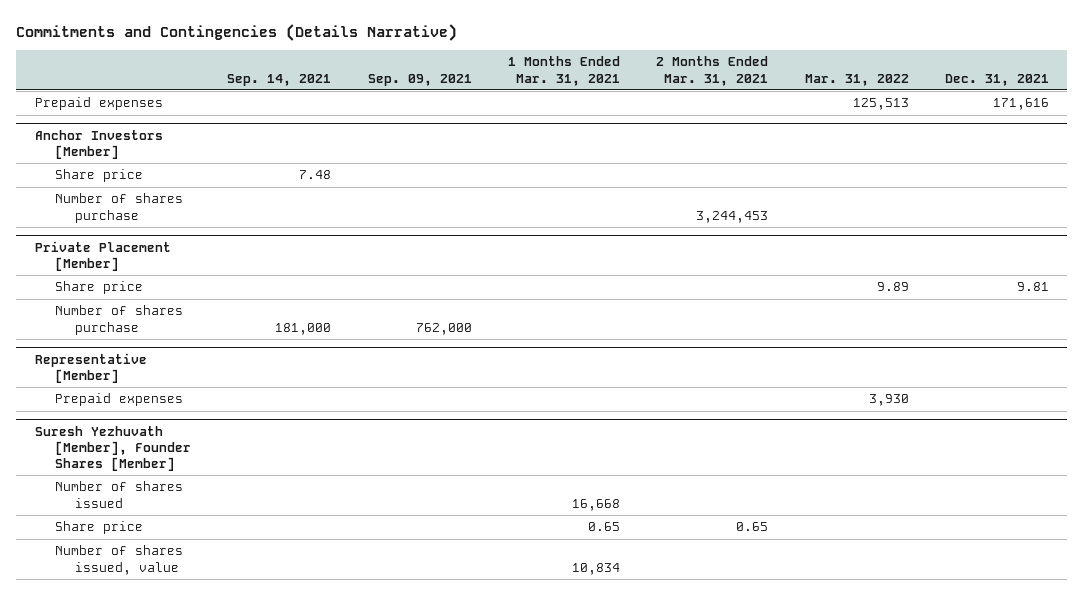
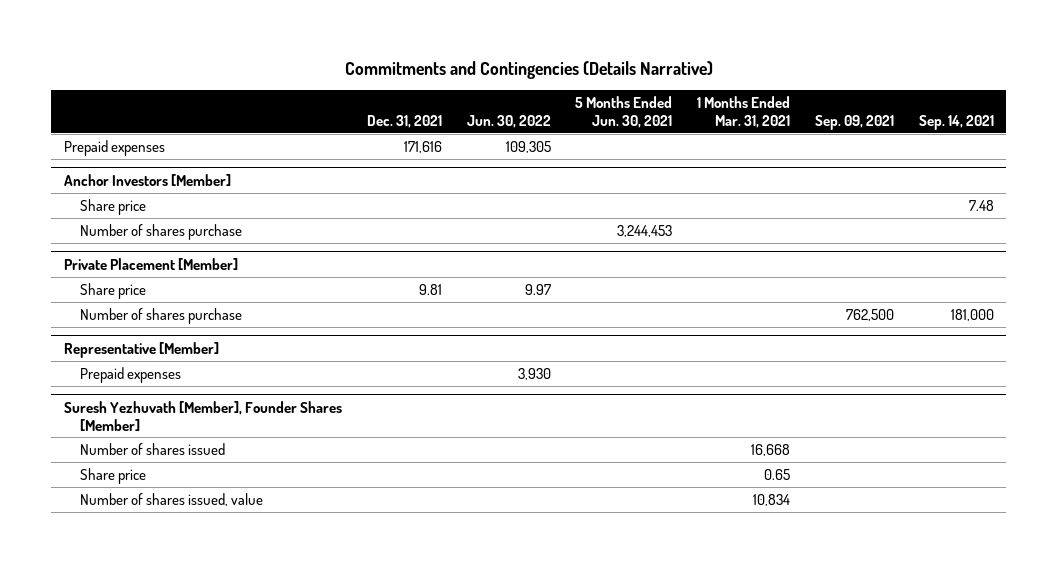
- | Sep. 14, 2021 | Sep. 09, 2021 | 1 Months Ended Mar. 31, 2021 | 2 Months Ended Mar. 31, 2021 | Mar. 31, 2022 | Dec. 31, 2021
+ | Dec. 31, 2021 | Jun. 30, 2022 | 5 Months Ended Jun. 30, 2021 | 1 Months Ended Mar. 31, 2021 | Sep. 09, 2021 | Sep. 14, 2021
@ Private Placement [Member]
- Number of shares purchase | 181,000 | 762,000 | | | |
+ Number of shares purchase | | | | | 762,500 | 181,000

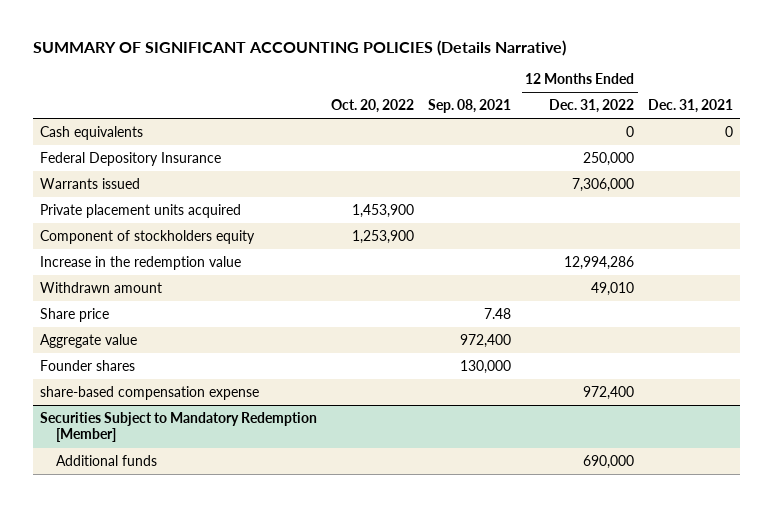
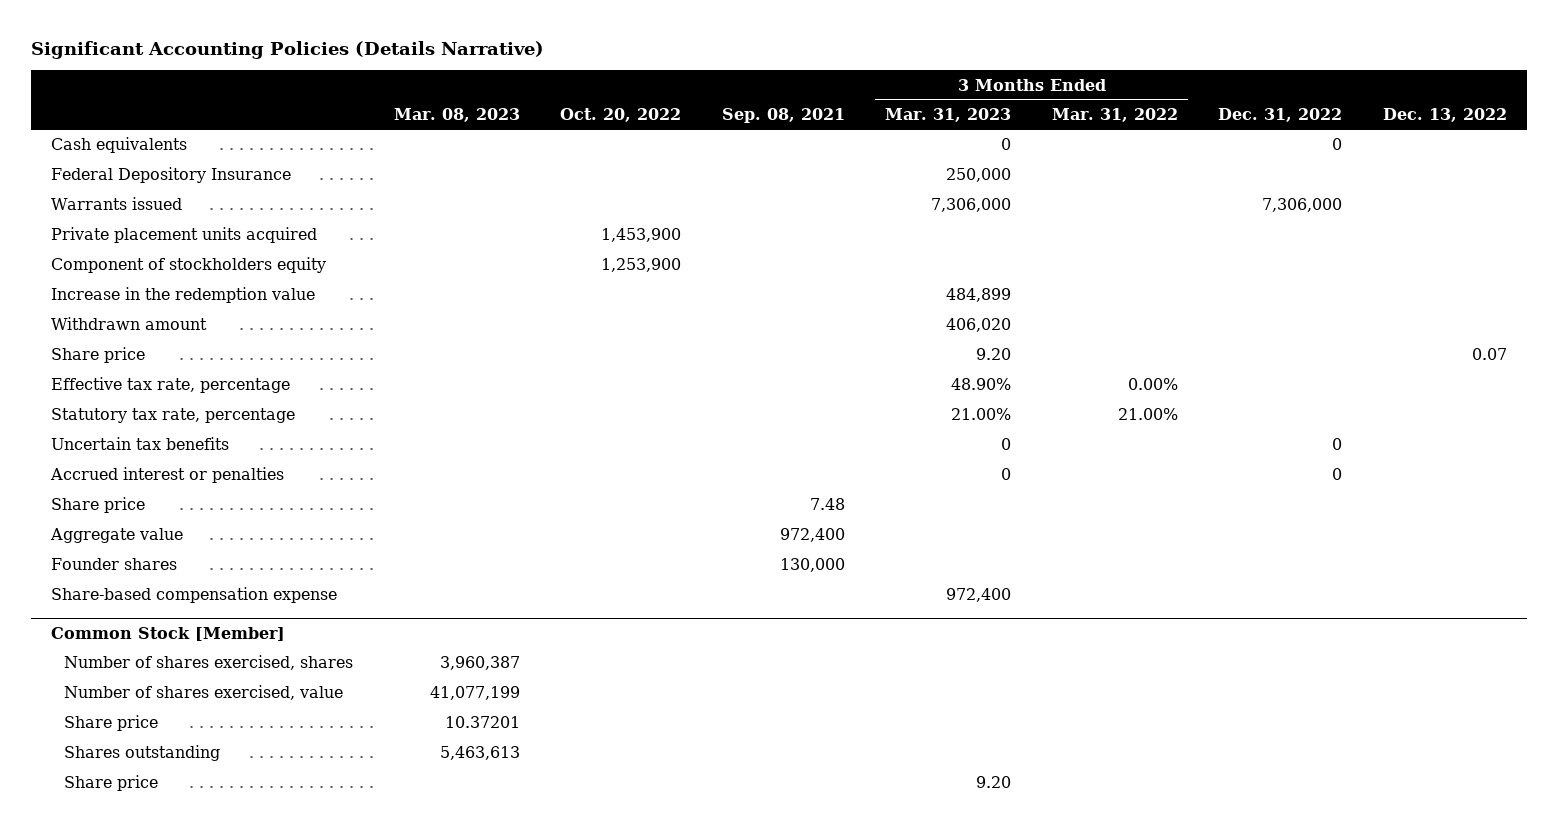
- SUMMARY OF SIGNIFICANT ACCOUNTING POLICIES (Details Narrative)
+ Significant Accounting Policies (Details Narrative)
- | Oct. 20, 2022 | Sep. 08, 2021 | 12 Months Ended Dec. 31, 2022 | Dec. 31, 2021
+ | Mar. 08, 2023 | Oct. 20, 2022 | Sep. 08, 2021 | 3 Months Ended Mar. 31, 2023 | 3 Months Ended Mar. 31, 2022 | Dec. 31, 2022 | Dec. 13, 2022
+ Share price | | | | 9.20 | | | 0.07
+ Effective tax rate, percentage | | | | 48.90% | 0.00% | |
+ Statutory tax rate, percentage | | | | 21.00% | 21.00% | |
+ Uncertain tax benefits | | | | 0 | | 0 |
+ Accrued interest or penalties | | | | 0 | | 0 |
- share-based compensation expense | | | 972,400 |
- Securities Subject to Mandatory Redemption [Member]
- Additional funds | | | 690,000 |
+ Share-based compensation expense | | | | 972,400 | | |
+ Common Stock [Member]
+ Number of shares exercised, shares | 3,960,387 | | | | | |
+ Number of shares exercised, value | 41,077,199 | | | | | |
+ Share price | 10.37201 | | | | | |
+ Shares outstanding | 5,463,613 | | | | | |
+ Share price | | | | 9.20 | | |

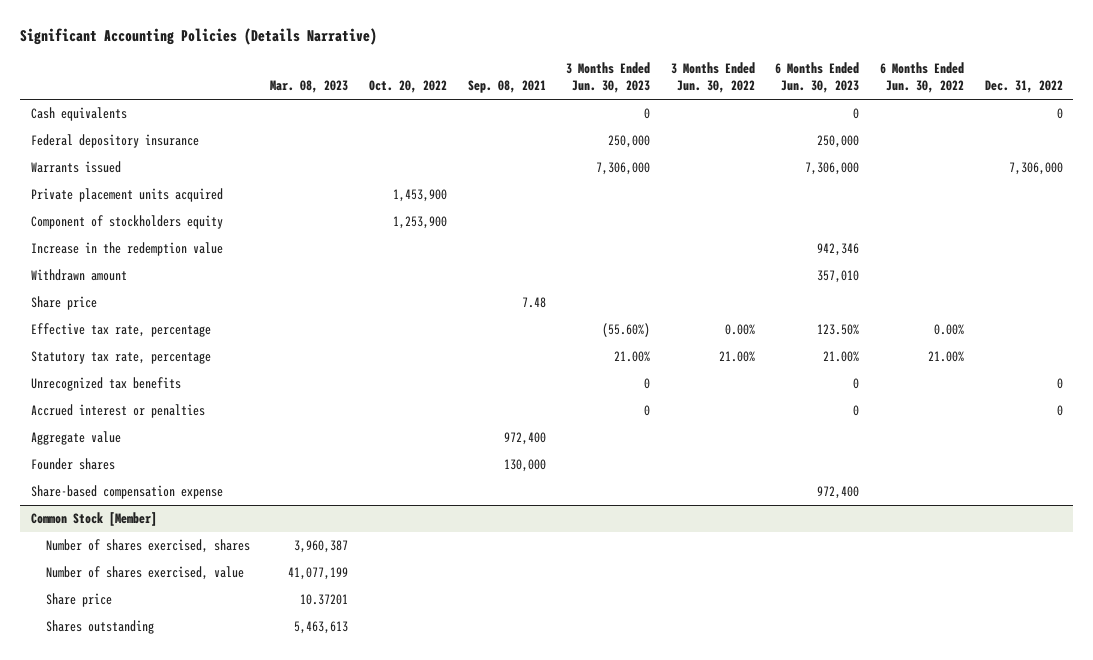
- | Mar. 08, 2023 | Oct. 20, 2022 | Sep. 08, 2021 | 3 Months Ended Mar. 31, 2023 | 3 Months Ended Mar. 31, 2022 | Dec. 31, 2022 | Dec. 13, 2022
+ | Mar. 08, 2023 | Oct. 20, 2022 | Sep. 08, 2021 | 3 Months Ended Jun. 30, 2023 | 3 Months Ended Jun. 30, 2022 | 6 Months Ended Jun. 30, 2023 | 6 Months Ended Jun. 30, 2022 | Dec. 31, 2022
- Federal Depository Insurance | | | | 250,000 | | |
+ Federal depository insurance | | | | 250,000 | | 250,000 | |
- Share price | | | | 9.20 | | | 0.07
moved up: Share price | | | 7.48 | | | | |
- Uncertain tax benefits | | | | 0 | | 0 |
+ Unrecognized tax benefits | | | | 0 | | 0 | | 0
@ Common Stock [Member]
- Share price | | | | 9.20 | | |

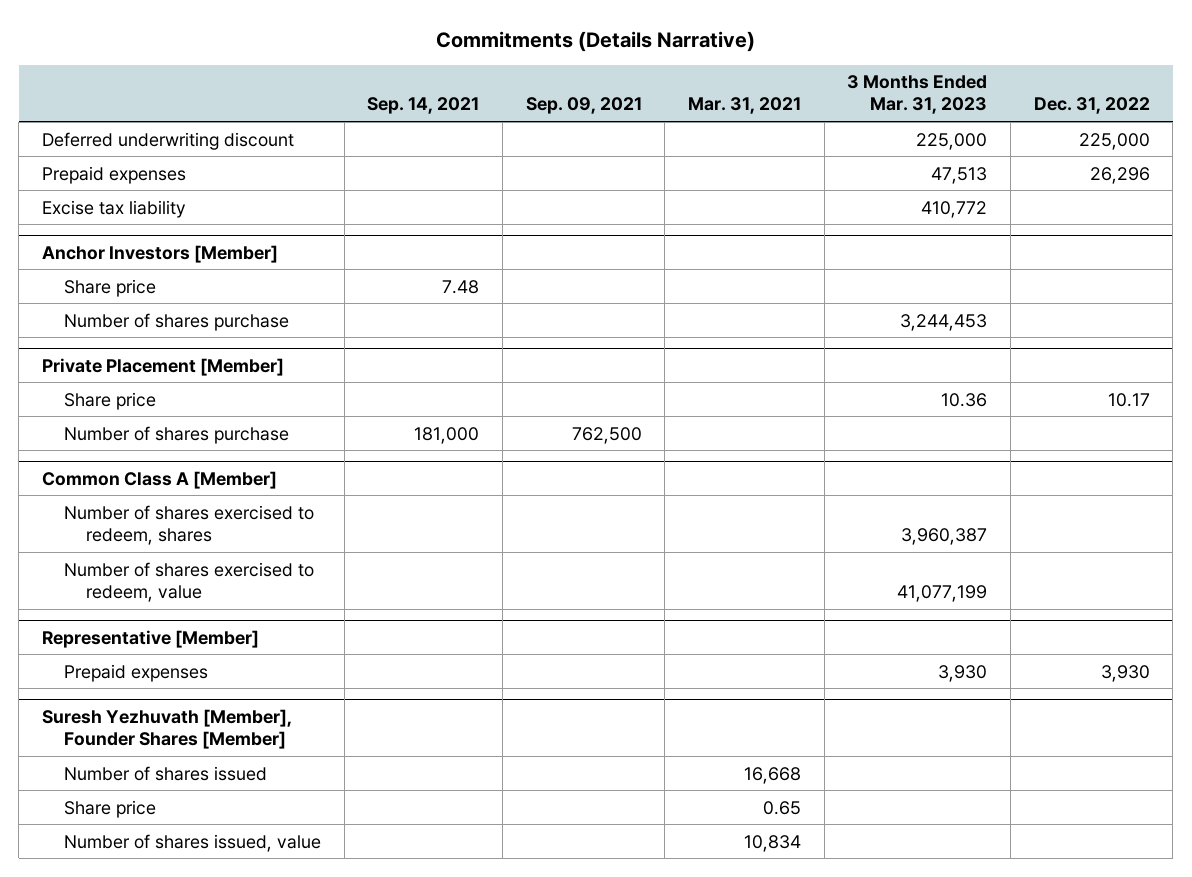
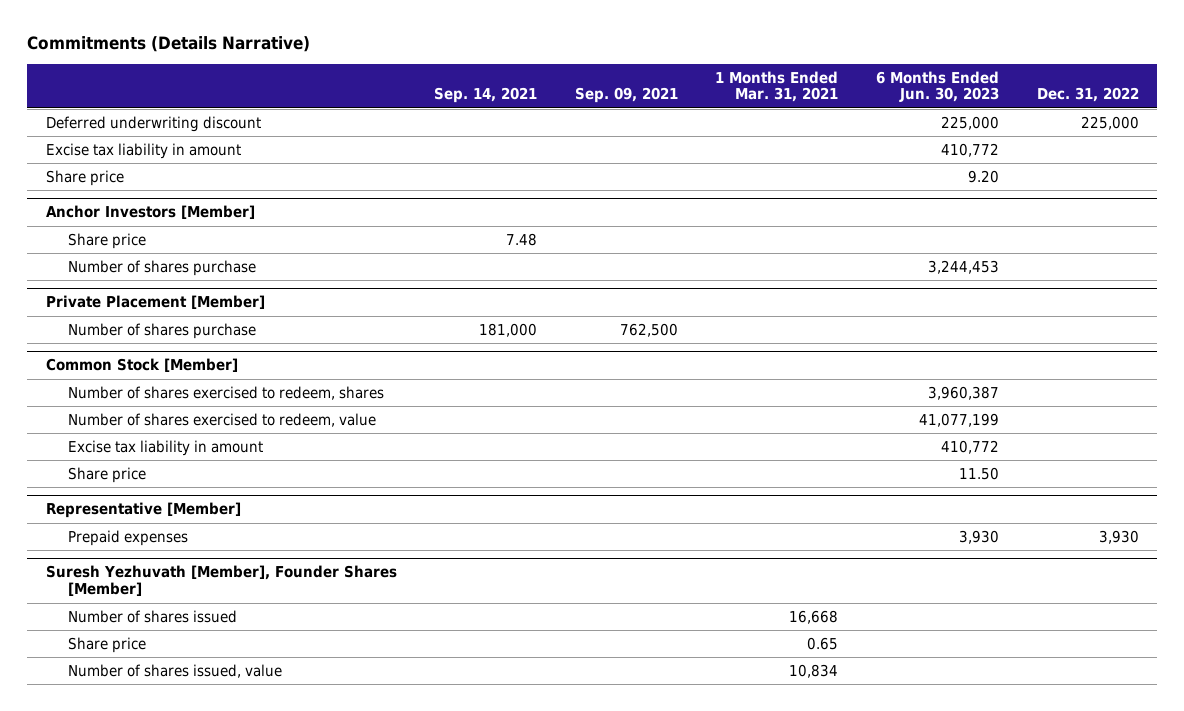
- | Sep. 14, 2021 | Sep. 09, 2021 | Mar. 31, 2021 | 3 Months Ended Mar. 31, 2023 | Dec. 31, 2022
+ | Sep. 14, 2021 | Sep. 09, 2021 | 1 Months Ended Mar. 31, 2021 | 6 Months Ended Jun. 30, 2023 | Dec. 31, 2022
- Prepaid expenses | | | | 47,513 | 26,296
- Excise tax liability | | | | 410,772 |
+ Excise tax liability in amount | | | | 410,772 |
+ Share price | | | | 9.20 |
@ Private Placement [Member]
- Share price | | | | 10.36 | 10.17
- Common Class A [Member]
- Number of shares exercised to redeem, shares | | | | 3,960,387 |
- Number of shares exercised to redeem, value | | | | 41,077,199 |
+ Common Stock [Member]
+ Number of shares exercised to redeem, shares | | | | 3,960,387 |
+ Number of shares exercised to redeem, value | | | | 41,077,199 |
+ Excise tax liability in amount | | | | 410,772 |
+ Share price | | | | 11.50 |

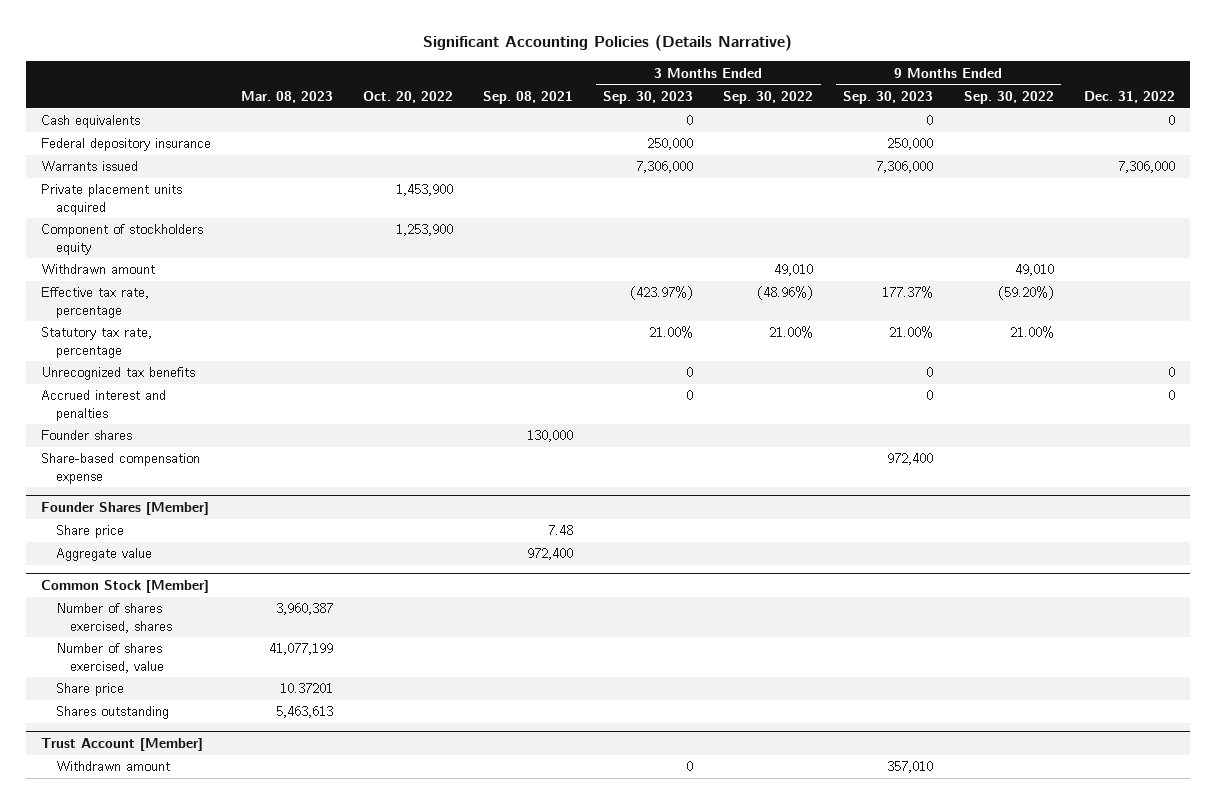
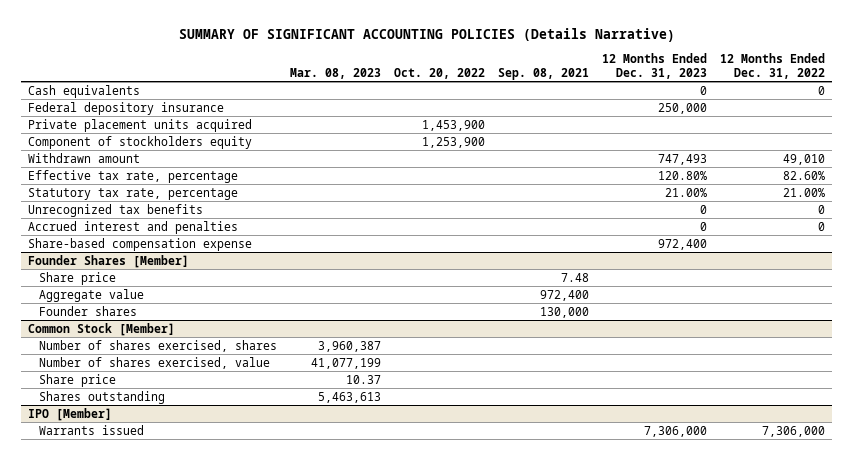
- Significant Accounting Policies (Details Narrative)
+ SUMMARY OF SIGNIFICANT ACCOUNTING POLICIES (Details Narrative)
- | Mar. 08, 2023 | Oct. 20, 2022 | Sep. 08, 2021 | 3 Months Ended Sep. 30, 2023 | 3 Months Ended Sep. 30, 2022 | 9 Months Ended Sep. 30, 2023 | 9 Months Ended Sep. 30, 2022 | Dec. 31, 2022
+ | Mar. 08, 2023 | Oct. 20, 2022 | Sep. 08, 2021 | 12 Months Ended Dec. 31, 2023 | 12 Months Ended Dec. 31, 2022
- Warrants issued | | | | 7,306,000 | | 7,306,000 | | 7,306,000
- Founder shares | | | 130,000 | | | | |
@ Founder Shares [Member]
+ Founder shares | | | 130,000 | |
@ Common Stock [Member]
- Share price | 10.37201 | | | | | | |
+ Share price | 10.37 | | | |
- Trust Account [Member]
- Withdrawn amount | | | | 0 | | 357,010 | |
+ IPO [Member]
+ Warrants issued | | | | 7,306,000 | 7,306,000

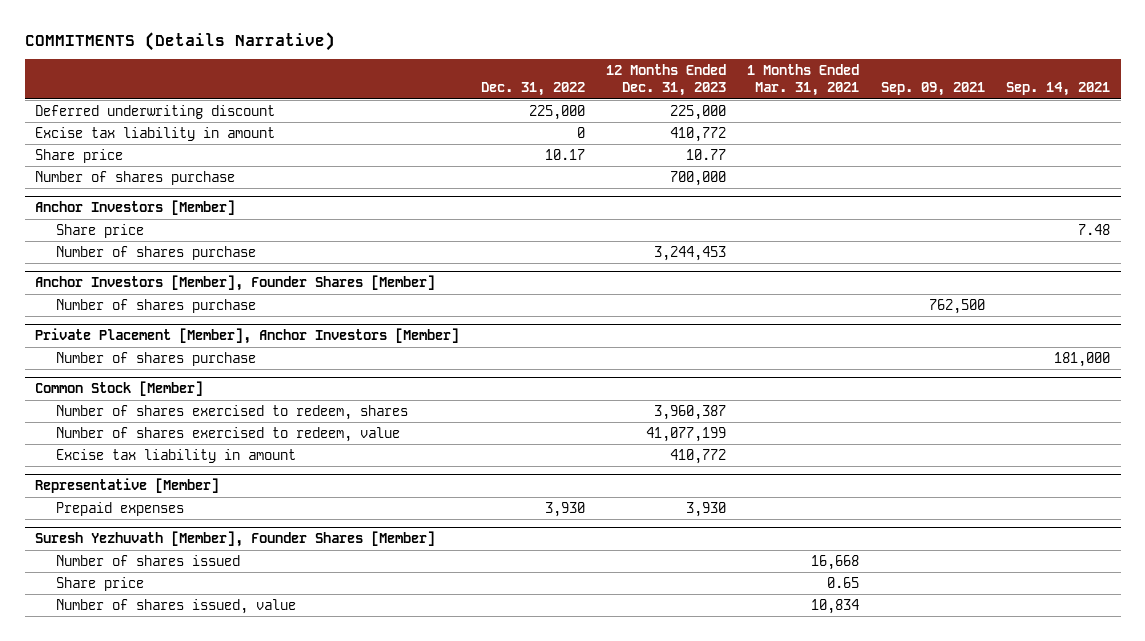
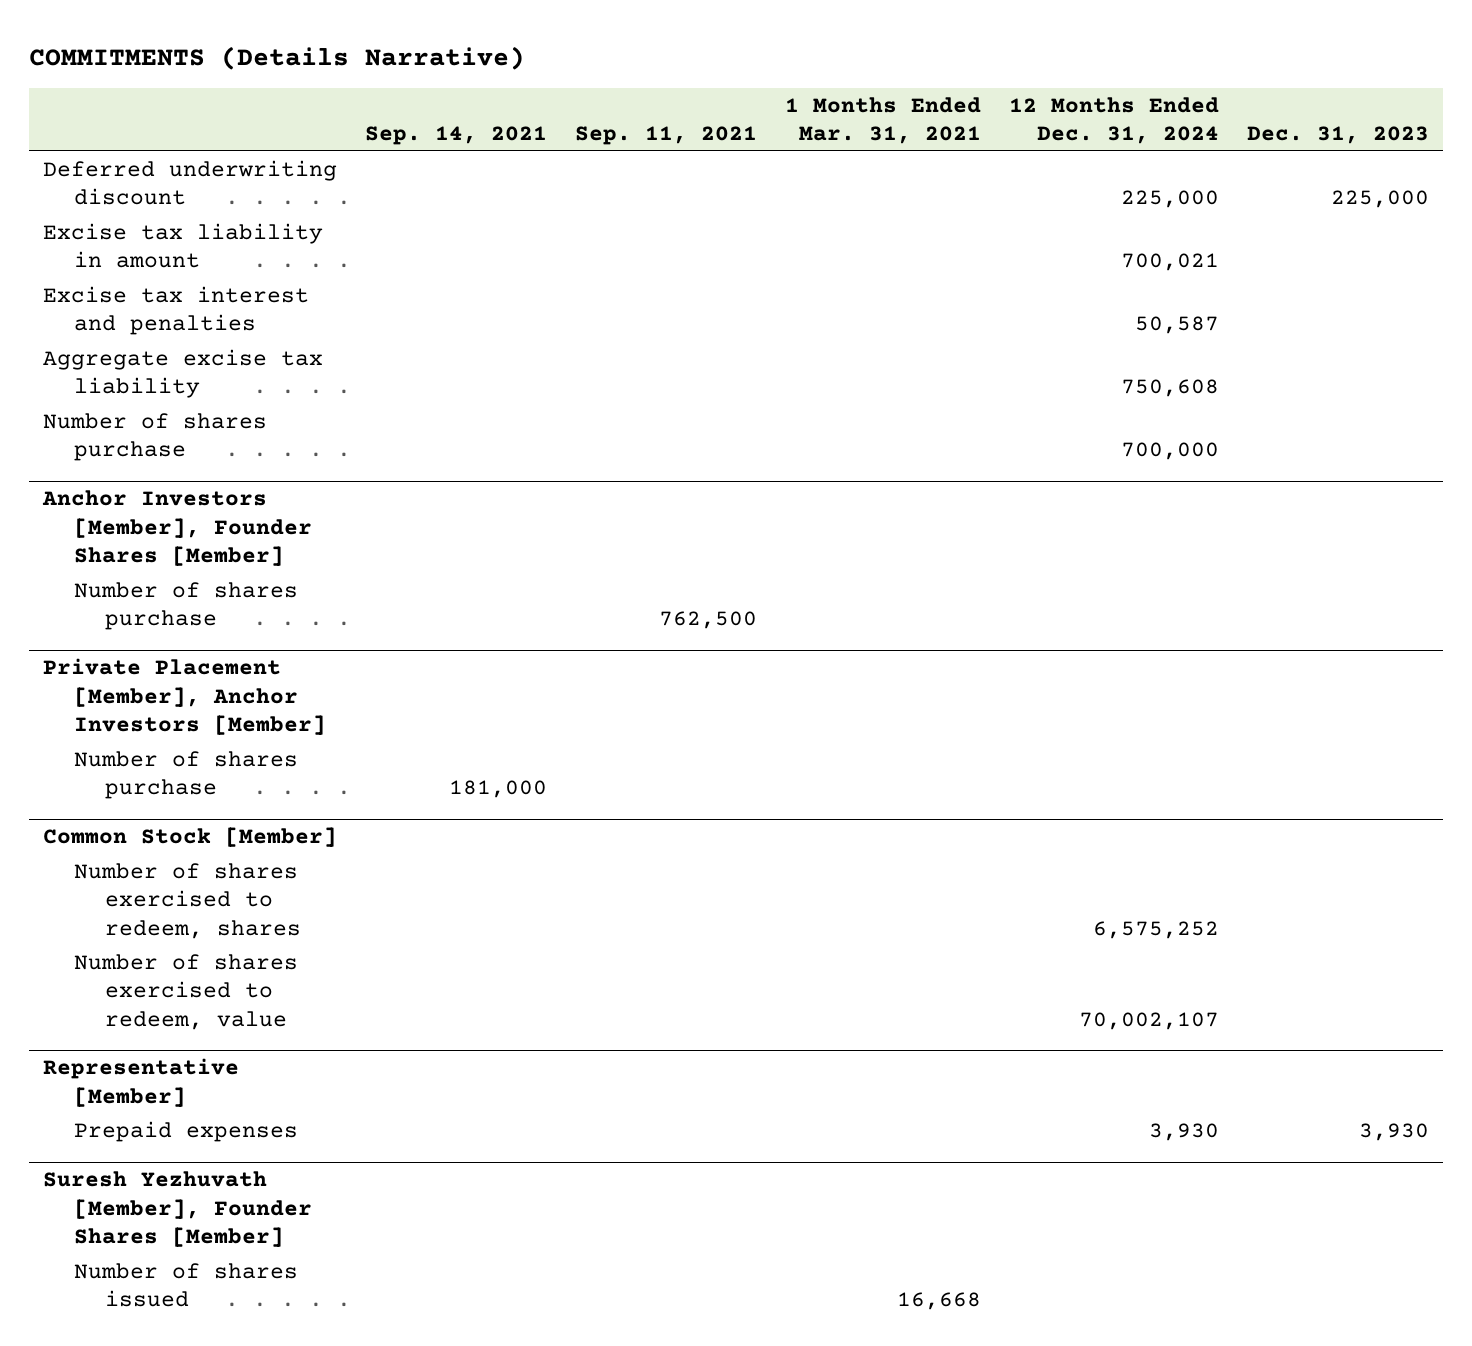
- | Dec. 31, 2022 | 12 Months Ended Dec. 31, 2023 | 1 Months Ended Mar. 31, 2021 | Sep. 09, 2021 | Sep. 14, 2021
+ | Sep. 14, 2021 | Sep. 11, 2021 | 1 Months Ended Mar. 31, 2021 | 12 Months Ended Dec. 31, 2024 | Dec. 31, 2023
- Share price | 10.17 | 10.77 | | |
+ Excise tax interest and penalties | | | | 50,587 |
+ Aggregate excise tax liability | | | | 750,608 |
- Anchor Investors [Member]
- Share price | | | | | 7.48
- Number of shares purchase | | 3,244,453 | | |
@ Common Stock [Member]
- Excise tax liability in amount | | 410,772 | | |
@ Suresh Yezhuvath [Member], Founder Shares [Member]
- Share price | | | 0.65 | |
- Number of shares issued, value | | | 10,834 | |

